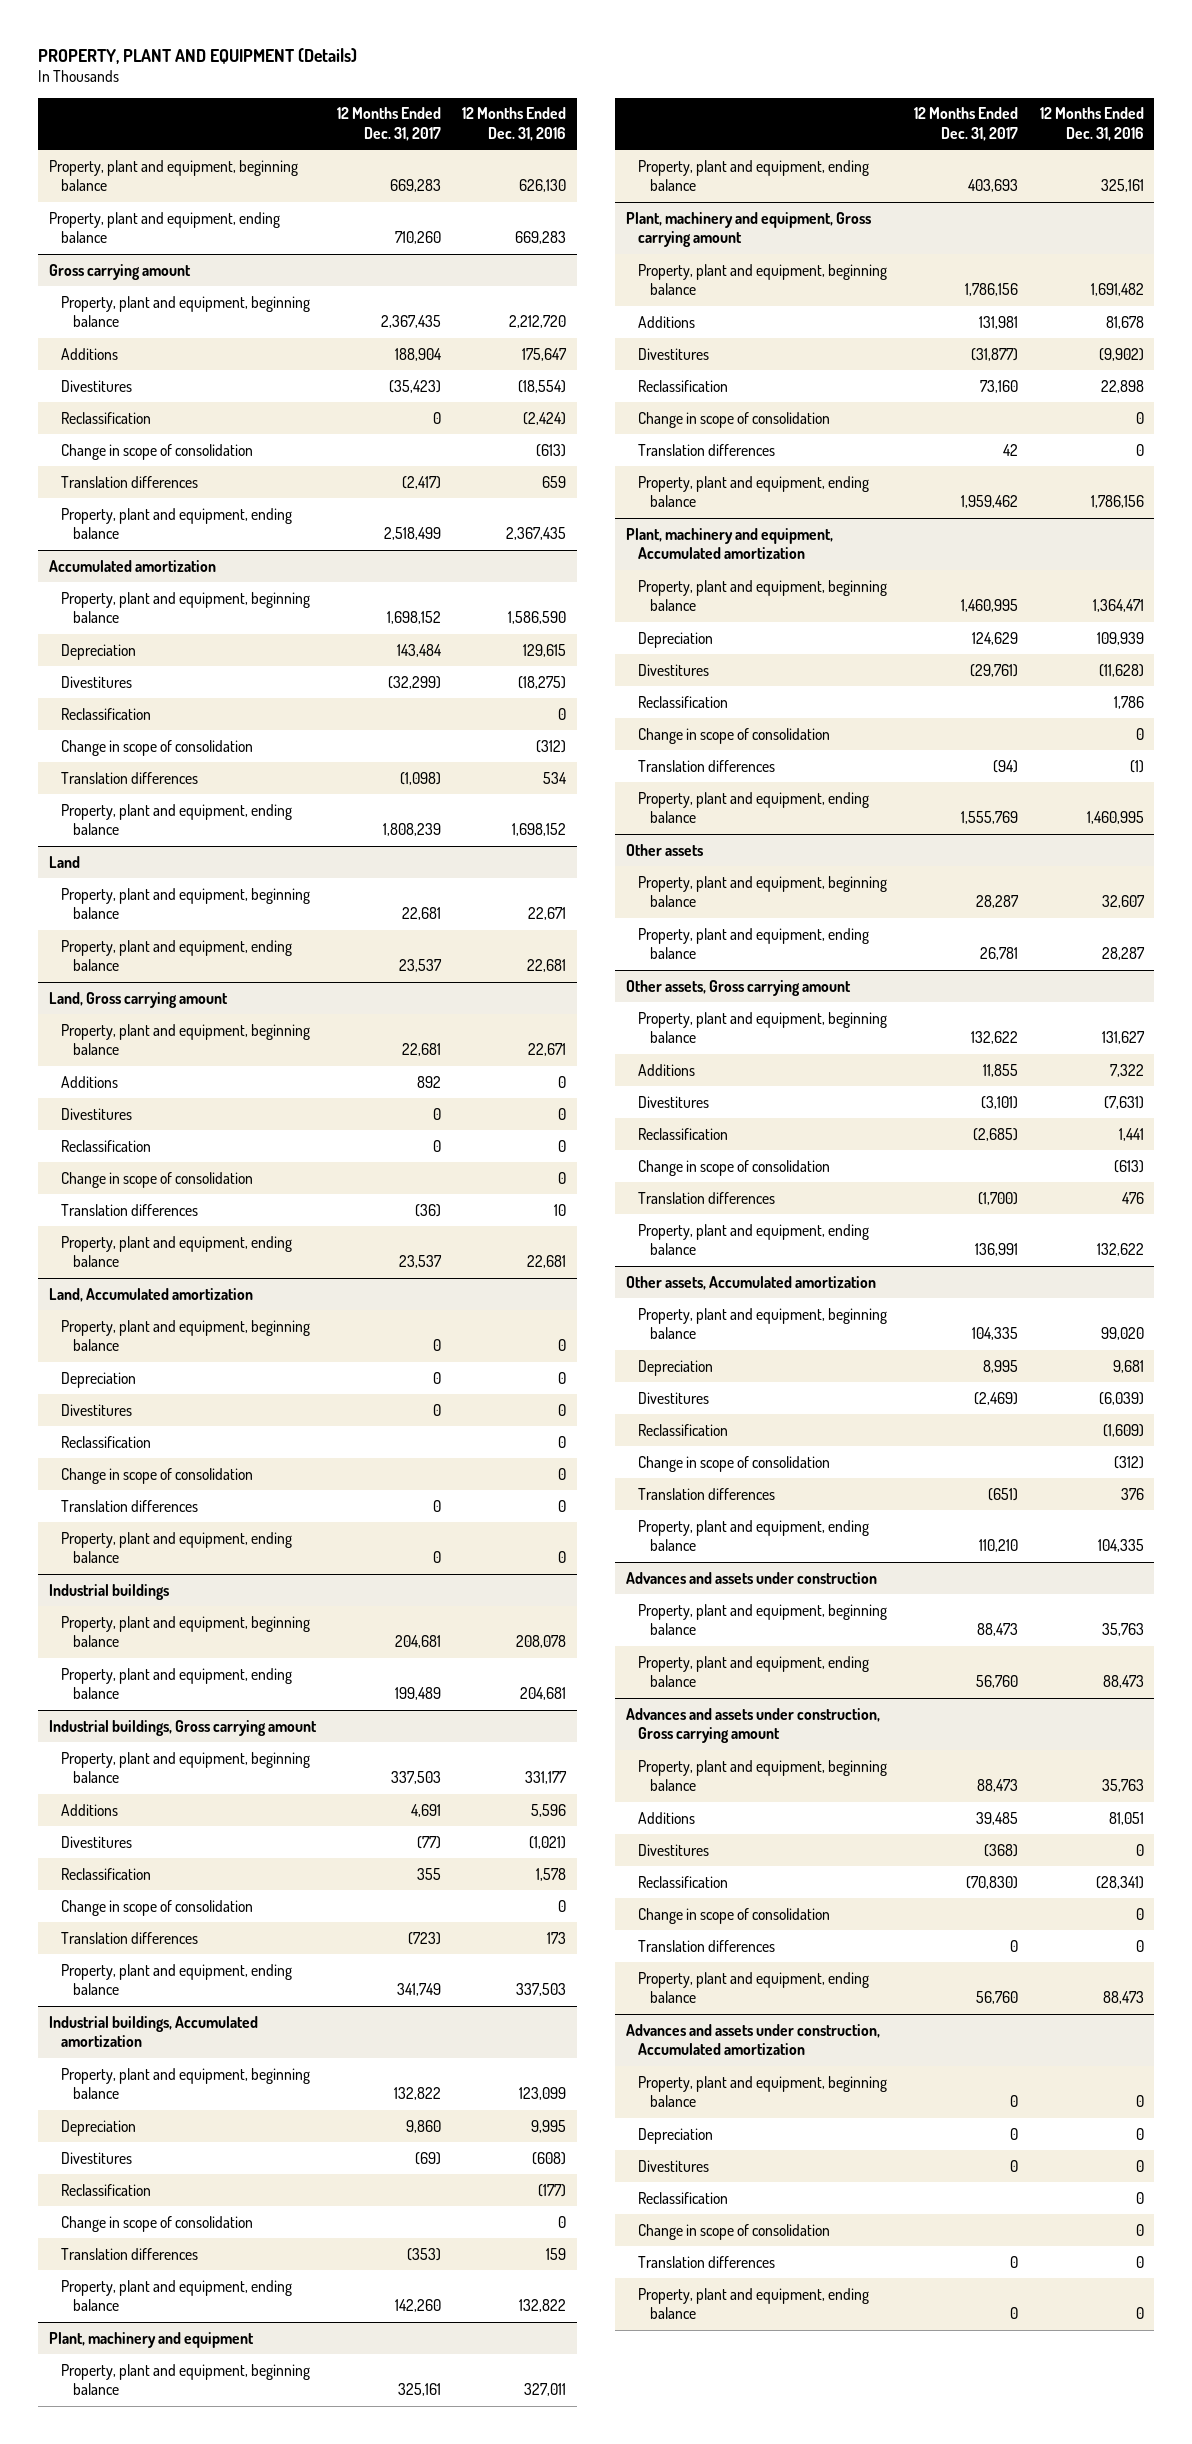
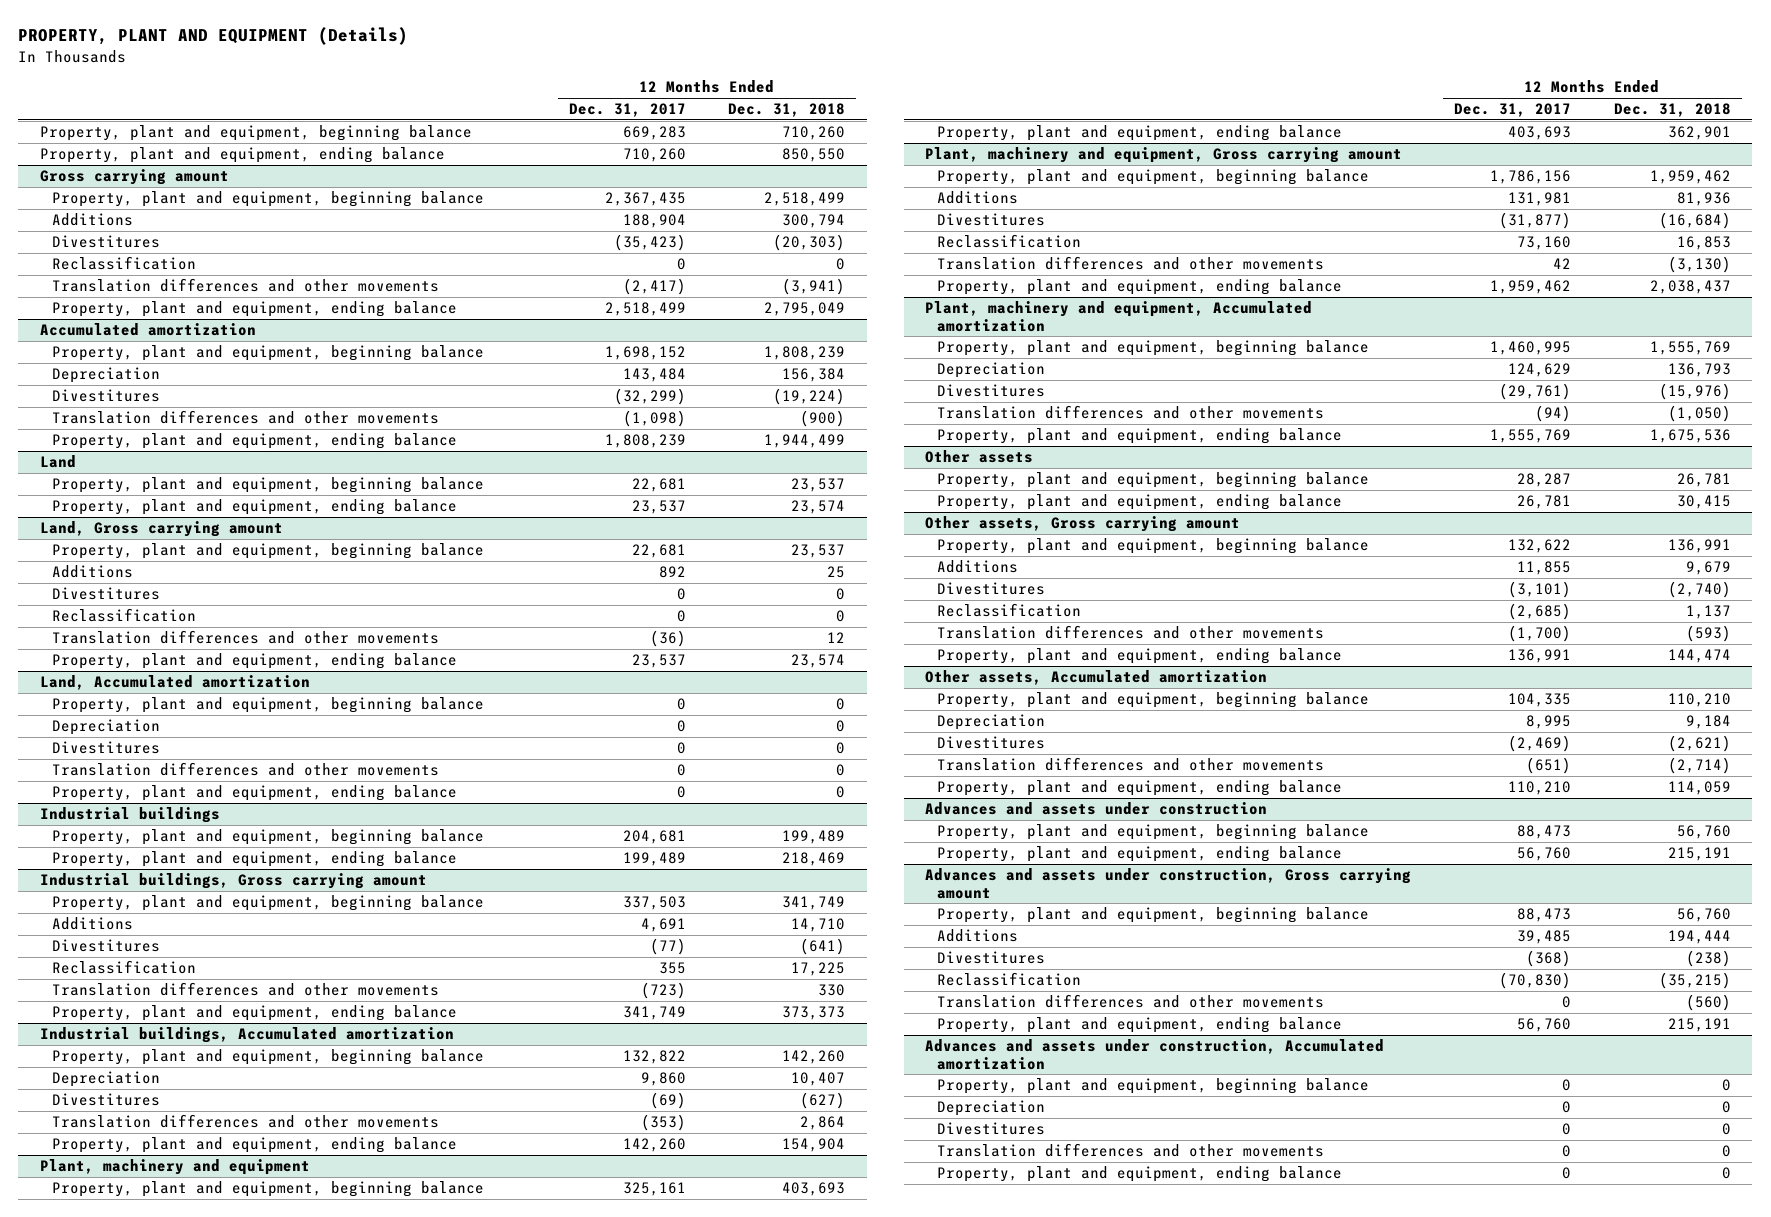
- | 12 Months Ended Dec. 31, 2017 | 12 Months Ended Dec. 31, 2016
+ | 12 Months Ended Dec. 31, 2017 | 12 Months Ended Dec. 31, 2018
@ Gross carrying amount
- Change in scope of consolidation | | (613)
- Translation differences | (2,417) | 659
+ Translation differences and other movements | (2,417) | (3,941)
@ Accumulated amortization
- Reclassification | | 0
- Change in scope of consolidation | | (312)
- Translation differences | (1,098) | 534
+ Translation differences and other movements | (1,098) | (900)
@ Land, Gross carrying amount
- Change in scope of consolidation | | 0
- Translation differences | (36) | 10
+ Translation differences and other movements | (36) | 12
@ Land, Accumulated amortization
- Reclassification | | 0
- Change in scope of consolidation | | 0
- Translation differences | 0 | 0
+ Translation differences and other movements | 0 | 0
@ Industrial buildings, Gross carrying amount
- Change in scope of consolidation | | 0
- Translation differences | (723) | 173
+ Translation differences and other movements | (723) | 330
@ Industrial buildings, Accumulated amortization
- Reclassification | | (177)
- Change in scope of consolidation | | 0
- Translation differences | (353) | 159
+ Translation differences and other movements | (353) | 2,864
@ Plant, machinery and equipment, Gross carrying amount
- Change in scope of consolidation | | 0
- Translation differences | 42 | 0
+ Translation differences and other movements | 42 | (3,130)
@ Plant, machinery and equipment, Accumulated amortization
- Reclassification | | 1,786
- Change in scope of consolidation | | 0
- Translation differences | (94) | (1)
+ Translation differences and other movements | (94) | (1,050)
@ Other assets, Gross carrying amount
- Change in scope of consolidation | | (613)
- Translation differences | (1,700) | 476
+ Translation differences and other movements | (1,700) | (593)
@ Other assets, Accumulated amortization
- Reclassification | | (1,609)
- Change in scope of consolidation | | (312)
- Translation differences | (651) | 376
+ Translation differences and other movements | (651) | (2,714)
@ Advances and assets under construction, Gross carrying amount
- Change in scope of consolidation | | 0
- Translation differences | 0 | 0
+ Translation differences and other movements | 0 | (560)
@ Advances and assets under construction, Accumulated amortization
- Reclassification | | 0
- Change in scope of consolidation | | 0
- Translation differences | 0 | 0
+ Translation differences and other movements | 0 | 0

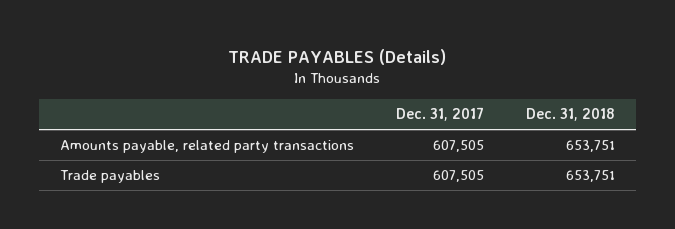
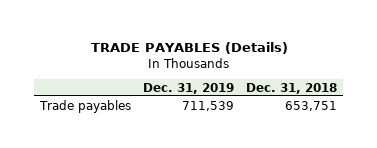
- | Dec. 31, 2017 | Dec. 31, 2018
+ | Dec. 31, 2019 | Dec. 31, 2018
- Amounts payable, related party transactions | 607,505 | 653,751

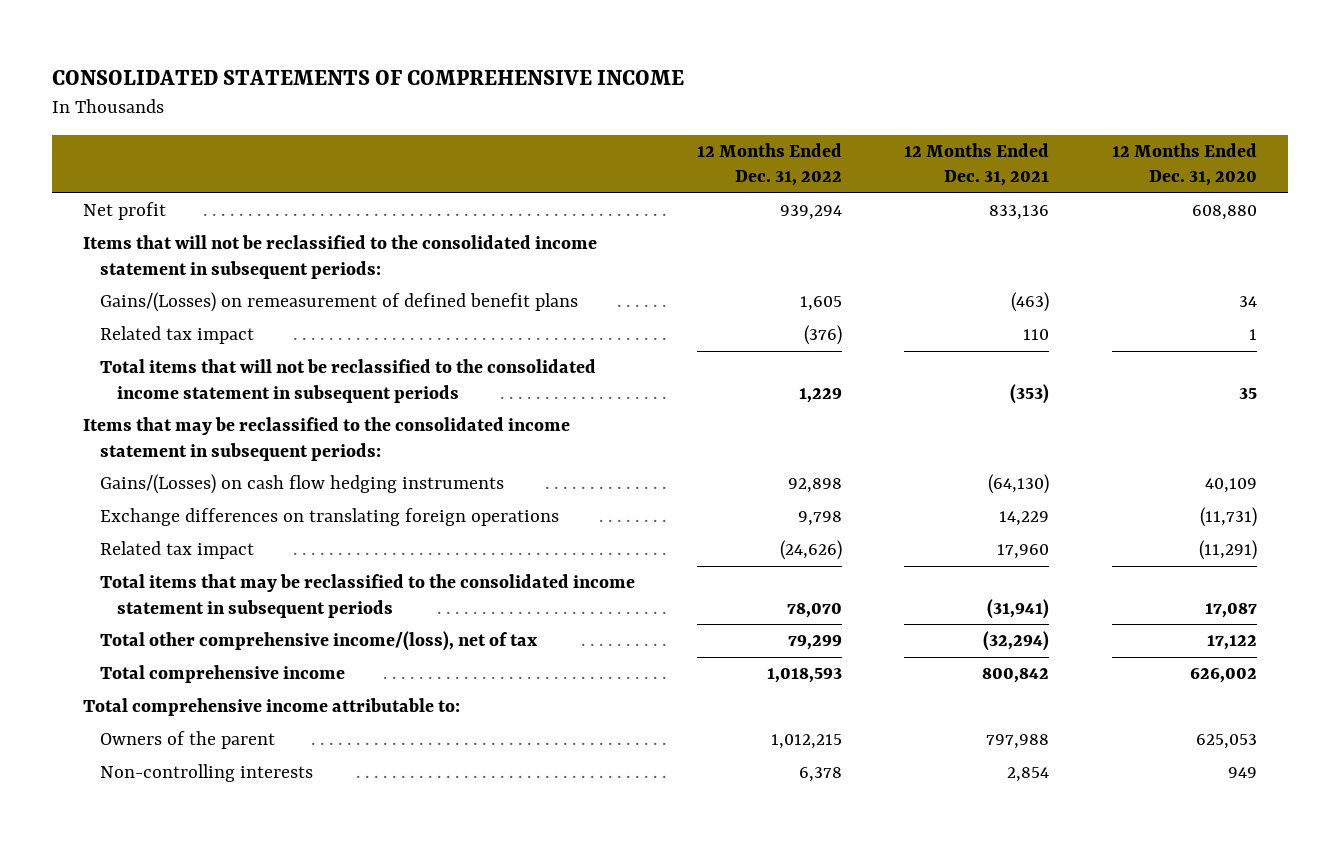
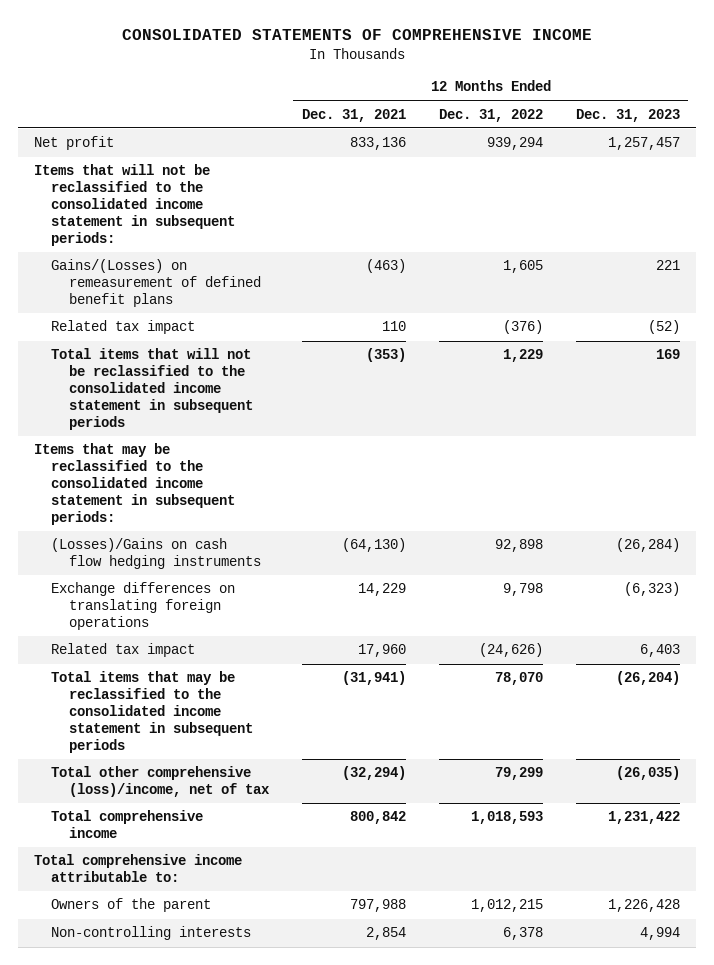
- | 12 Months Ended Dec. 31, 2022 | 12 Months Ended Dec. 31, 2021 | 12 Months Ended Dec. 31, 2020
+ | 12 Months Ended Dec. 31, 2021 | 12 Months Ended Dec. 31, 2022 | 12 Months Ended Dec. 31, 2023
- Gains/(Losses) on cash flow hedging instruments | 92,898 | (64,130) | 40,109
+ (Losses)/Gains on cash flow hedging instruments | (64,130) | 92,898 | (26,284)
- Total other comprehensive income/(loss), net of tax | 79,299 | (32,294) | 17,122
+ Total other comprehensive (loss)/income, net of tax | (32,294) | 79,299 | (26,035)

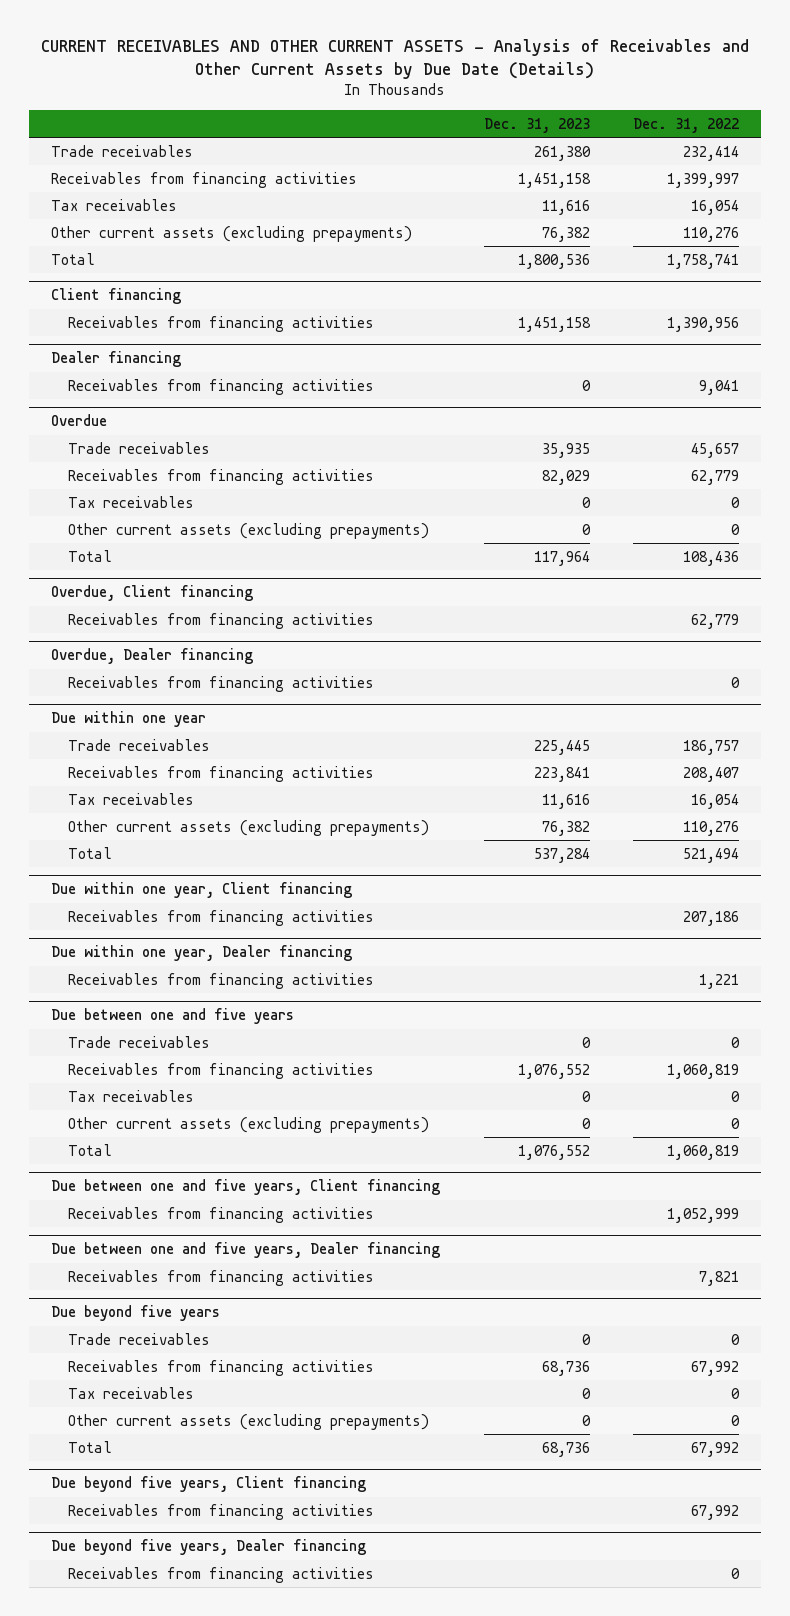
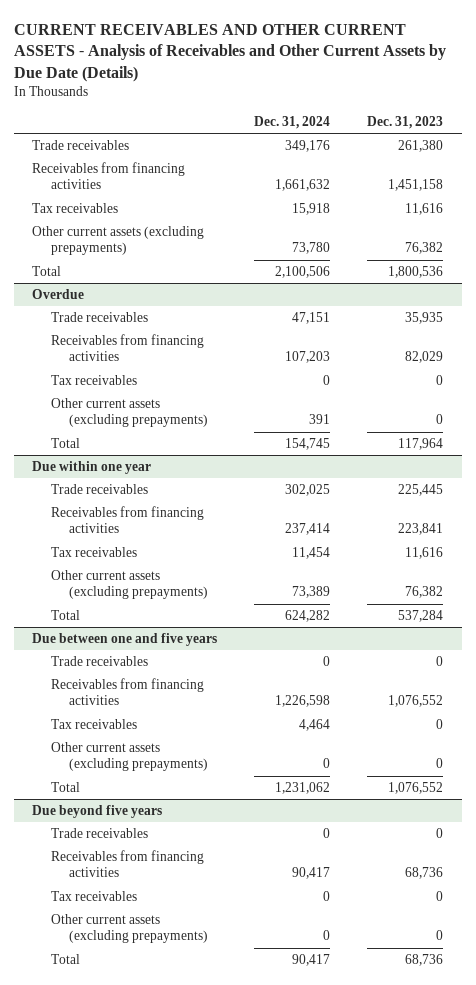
- | Dec. 31, 2023 | Dec. 31, 2022
+ | Dec. 31, 2024 | Dec. 31, 2023
- Client financing
- Receivables from financing activities | 1,451,158 | 1,390,956
- Dealer financing
- Receivables from financing activities | 0 | 9,041
- Overdue, Client financing
- Receivables from financing activities | | 62,779
- Overdue, Dealer financing
- Receivables from financing activities | | 0
- Due within one year, Client financing
- Receivables from financing activities | | 207,186
- Due within one year, Dealer financing
- Receivables from financing activities | | 1,221
- Due between one and five years, Client financing
- Receivables from financing activities | | 1,052,999
- Due between one and five years, Dealer financing
- Receivables from financing activities | | 7,821
- Due beyond five years, Client financing
- Receivables from financing activities | | 67,992
- Due beyond five years, Dealer financing
- Receivables from financing activities | | 0

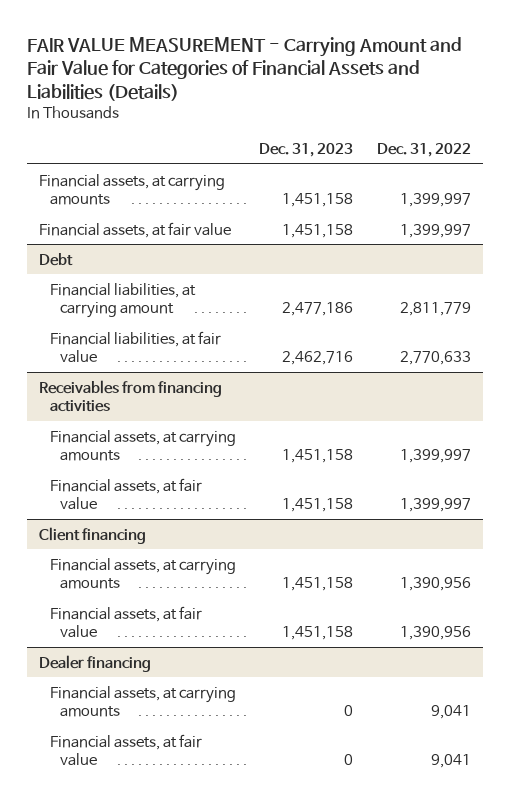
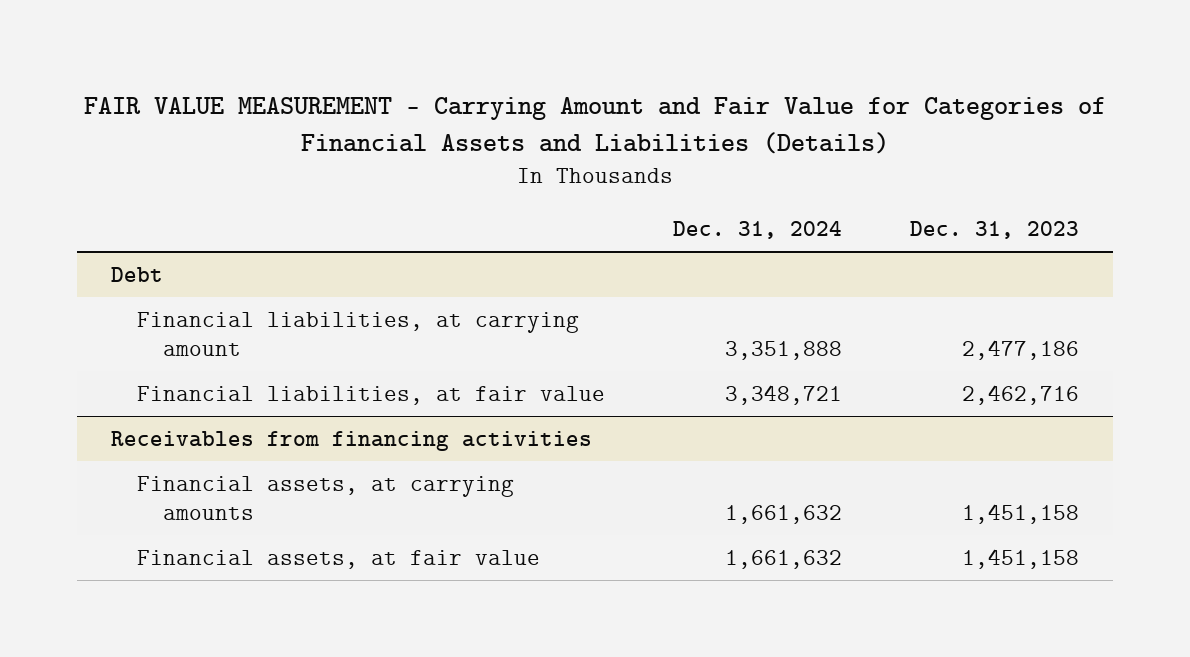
- | Dec. 31, 2023 | Dec. 31, 2022
+ | Dec. 31, 2024 | Dec. 31, 2023
- Financial assets, at carrying amounts | 1,451,158 | 1,399,997
- Financial assets, at fair value | 1,451,158 | 1,399,997
- Client financing
- Financial assets, at carrying amounts | 1,451,158 | 1,390,956
- Financial assets, at fair value | 1,451,158 | 1,390,956
- Dealer financing
- Financial assets, at carrying amounts | 0 | 9,041
- Financial assets, at fair value | 0 | 9,041

